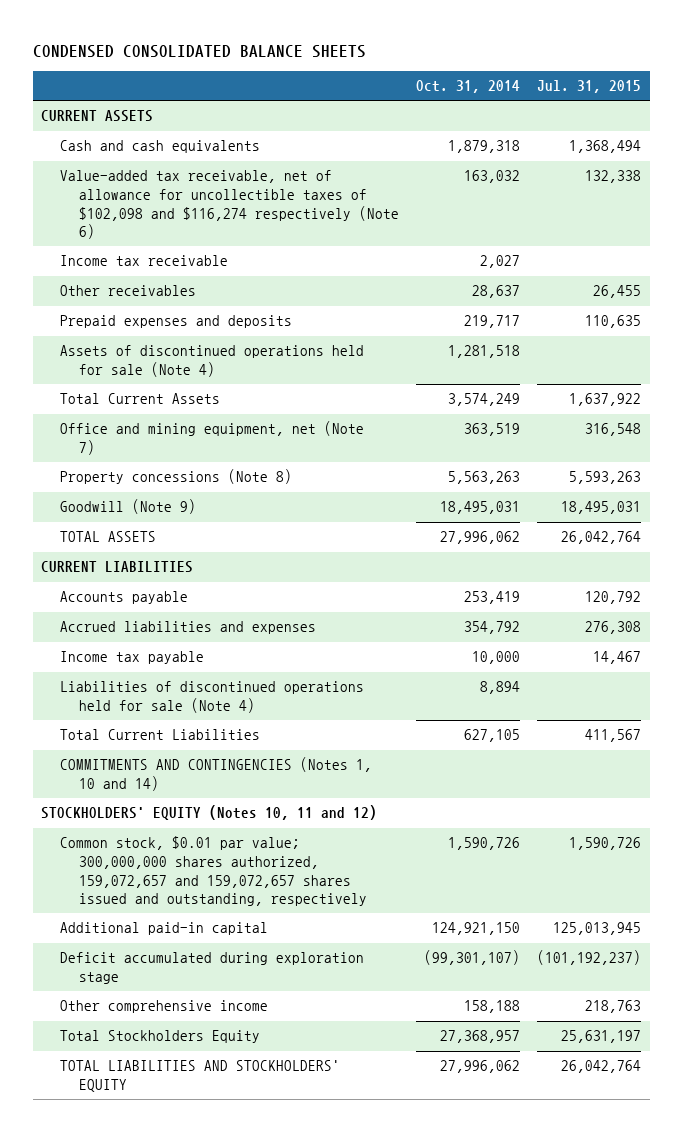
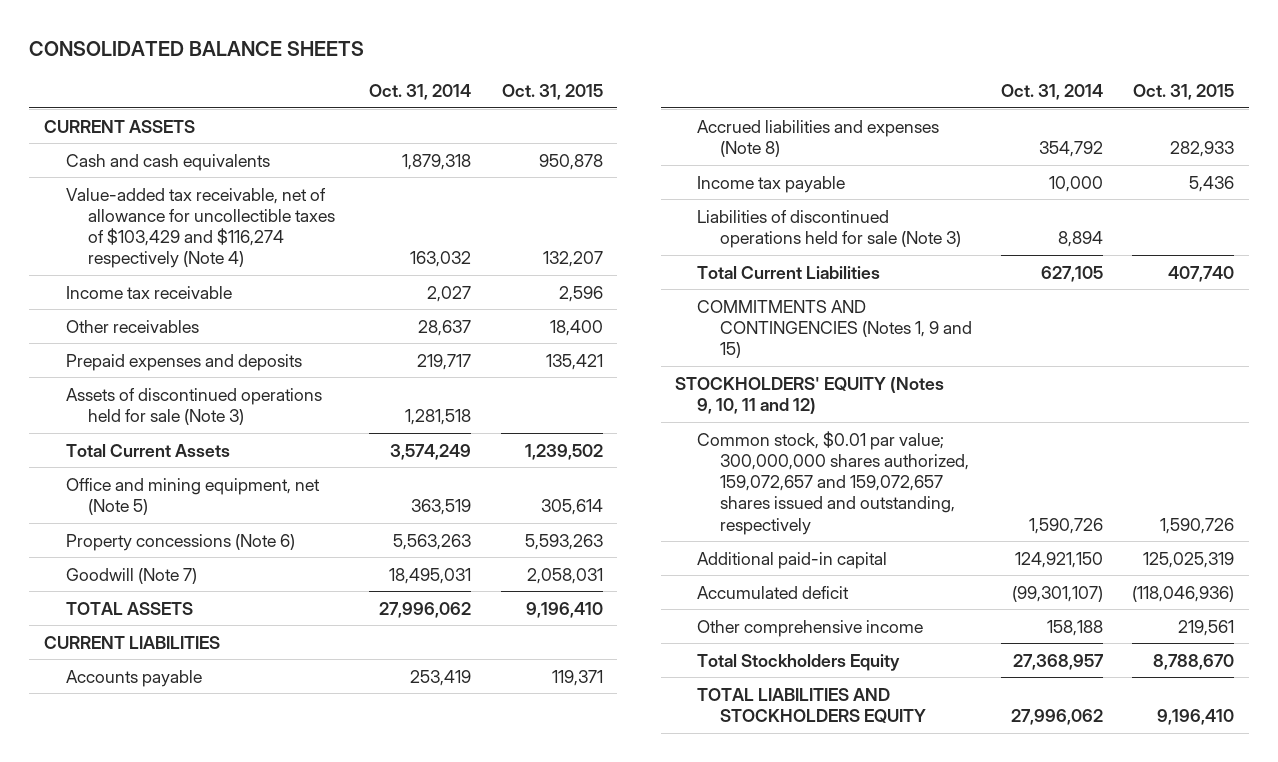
- CONDENSED CONSOLIDATED BALANCE SHEETS
+ CONSOLIDATED BALANCE SHEETS
- | Oct. 31, 2014 | Jul. 31, 2015
+ | Oct. 31, 2014 | Oct. 31, 2015
- Value-added tax receivable, net of allowance for uncollectible taxes of $102,098 and $116,274 respectively (Note 6) | 163,032 | 132,338
+ Value-added tax receivable, net of allowance for uncollectible taxes of $103,429 and $116,274 respectively (Note 4) | 163,032 | 132,207
- Assets of discontinued operations held for sale (Note 4) | 1,281,518 |
+ Assets of discontinued operations held for sale (Note 3) | 1,281,518 |
- Office and mining equipment, net (Note 7) | 363,519 | 316,548
- Property concessions (Note 8) | 5,563,263 | 5,593,263
- Goodwill (Note 9) | 18,495,031 | 18,495,031
+ Office and mining equipment, net (Note 5) | 363,519 | 305,614
+ Property concessions (Note 6) | 5,563,263 | 5,593,263
+ Goodwill (Note 7) | 18,495,031 | 2,058,031
- Accrued liabilities and expenses | 354,792 | 276,308
+ Accrued liabilities and expenses (Note 8) | 354,792 | 282,933
- Liabilities of discontinued operations held for sale (Note 4) | 8,894 |
+ Liabilities of discontinued operations held for sale (Note 3) | 8,894 |
- COMMITMENTS AND CONTINGENCIES (Notes 1, 10 and 14)
- STOCKHOLDERS' EQUITY (Notes 10, 11 and 12)
+ COMMITMENTS AND CONTINGENCIES (Notes 1, 9 and 15)
+ STOCKHOLDERS' EQUITY (Notes 9, 10, 11 and 12)
- Deficit accumulated during exploration stage | (99,301,107) | (101,192,237)
+ Accumulated deficit | (99,301,107) | (118,046,936)
- TOTAL LIABILITIES AND STOCKHOLDERS' EQUITY | 27,996,062 | 26,042,764
+ TOTAL LIABILITIES AND STOCKHOLDERS EQUITY | 27,996,062 | 9,196,410

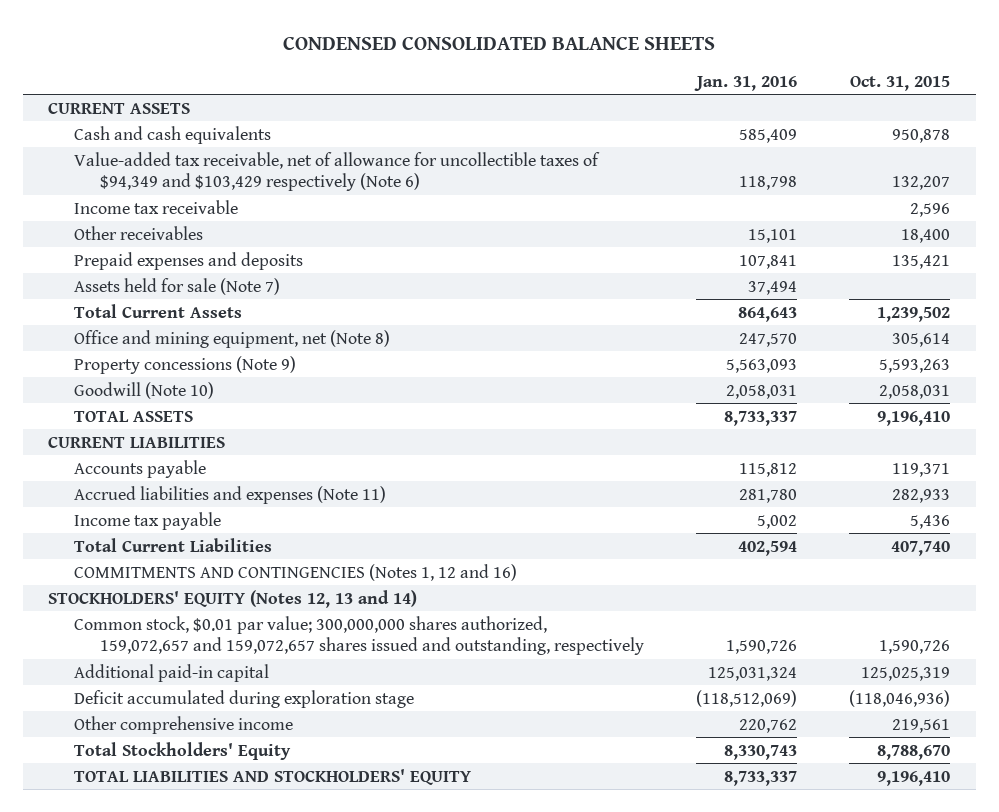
- CONSOLIDATED BALANCE SHEETS
+ CONDENSED CONSOLIDATED BALANCE SHEETS
- | Oct. 31, 2014 | Oct. 31, 2015
+ | Jan. 31, 2016 | Oct. 31, 2015
- Value-added tax receivable, net of allowance for uncollectible taxes of $103,429 and $116,274 respectively (Note 4) | 163,032 | 132,207
+ Value-added tax receivable, net of allowance for uncollectible taxes of $94,349 and $103,429 respectively (Note 6) | 118,798 | 132,207
- Assets of discontinued operations held for sale (Note 3) | 1,281,518 |
+ Assets held for sale (Note 7) | 37,494 |
- Office and mining equipment, net (Note 5) | 363,519 | 305,614
- Property concessions (Note 6) | 5,563,263 | 5,593,263
- Goodwill (Note 7) | 18,495,031 | 2,058,031
+ Office and mining equipment, net (Note 8) | 247,570 | 305,614
+ Property concessions (Note 9) | 5,563,093 | 5,593,263
+ Goodwill (Note 10) | 2,058,031 | 2,058,031
- Accrued liabilities and expenses (Note 8) | 354,792 | 282,933
+ Accrued liabilities and expenses (Note 11) | 281,780 | 282,933
- Liabilities of discontinued operations held for sale (Note 3) | 8,894 |
- COMMITMENTS AND CONTINGENCIES (Notes 1, 9 and 15)
- STOCKHOLDERS' EQUITY (Notes 9, 10, 11 and 12)
+ COMMITMENTS AND CONTINGENCIES (Notes 1, 12 and 16)
+ STOCKHOLDERS' EQUITY (Notes 12, 13 and 14)
- Accumulated deficit | (99,301,107) | (118,046,936)
+ Deficit accumulated during exploration stage | (118,512,069) | (118,046,936)
- Total Stockholders Equity | 27,368,957 | 8,788,670
- TOTAL LIABILITIES AND STOCKHOLDERS EQUITY | 27,996,062 | 9,196,410
+ Total Stockholders' Equity | 8,330,743 | 8,788,670
+ TOTAL LIABILITIES AND STOCKHOLDERS' EQUITY | 8,733,337 | 9,196,410

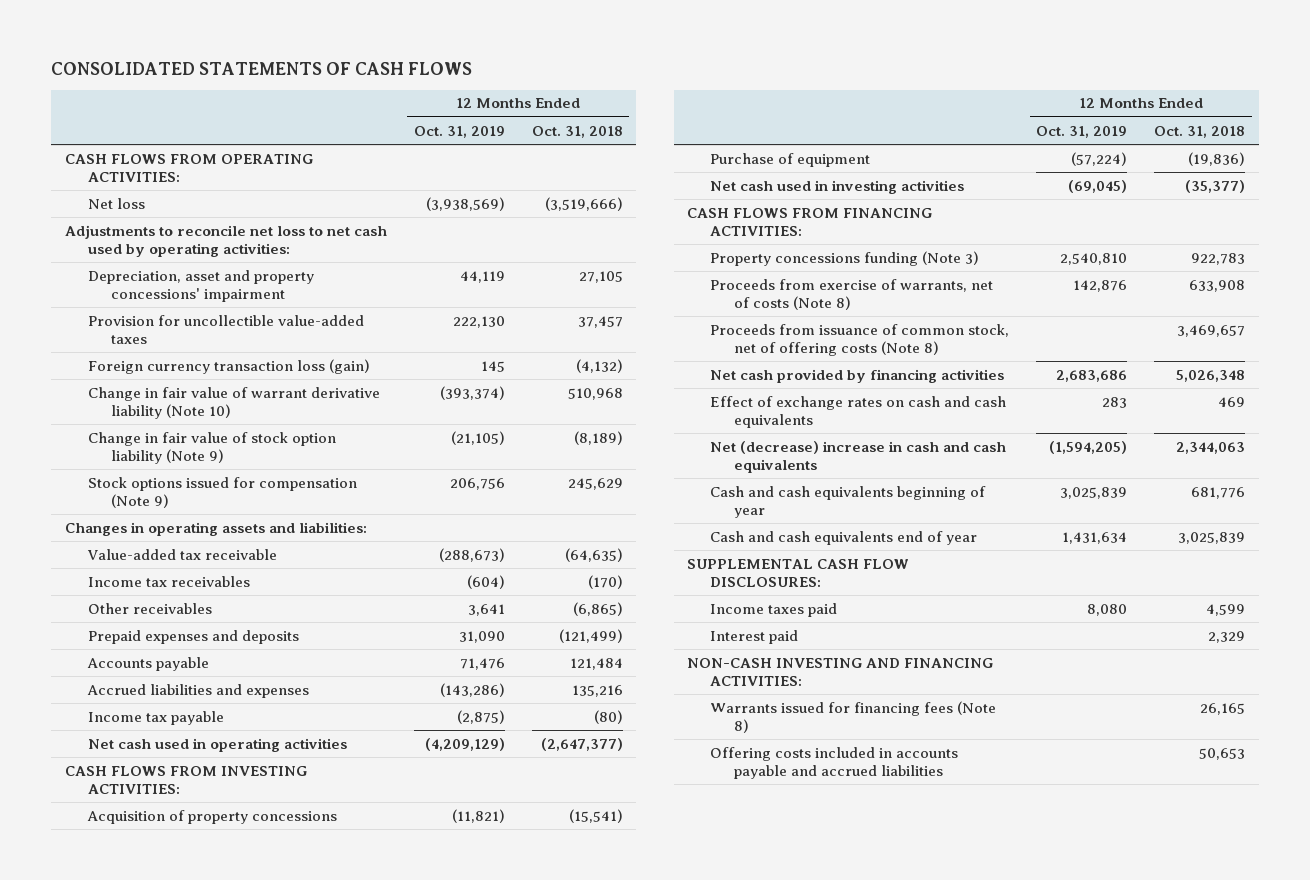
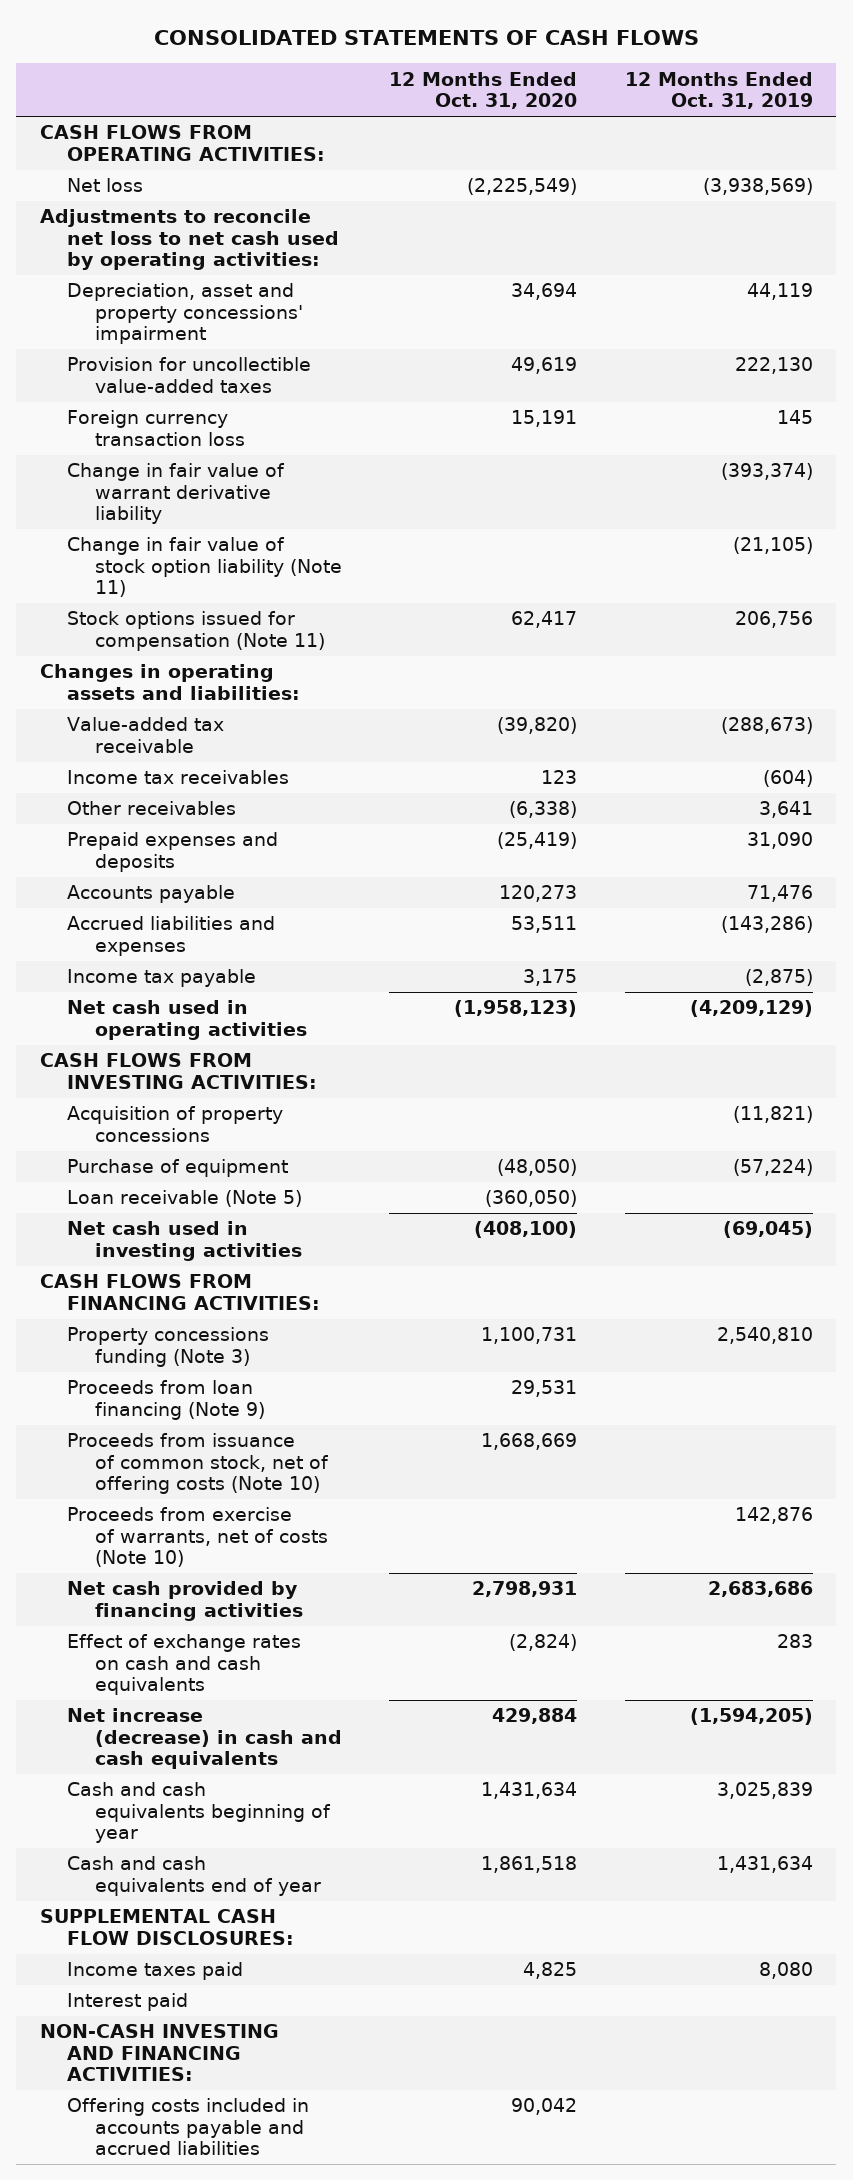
- | 12 Months Ended Oct. 31, 2019 | 12 Months Ended Oct. 31, 2018
+ | 12 Months Ended Oct. 31, 2020 | 12 Months Ended Oct. 31, 2019
- Foreign currency transaction loss (gain) | 145 | (4,132)
- Change in fair value of warrant derivative liability (Note 10) | (393,374) | 510,968
- Change in fair value of stock option liability (Note 9) | (21,105) | (8,189)
- Stock options issued for compensation (Note 9) | 206,756 | 245,629
+ Foreign currency transaction loss | 15,191 | 145
+ Change in fair value of warrant derivative liability | | (393,374)
+ Change in fair value of stock option liability (Note 11) | | (21,105)
+ Stock options issued for compensation (Note 11) | 62,417 | 206,756
+ Loan receivable (Note 5) | (360,050) |
- Proceeds from exercise of warrants, net of costs (Note 8) | 142,876 | 633,908
- Proceeds from issuance of common stock, net of offering costs (Note 8) | | 3,469,657
+ Proceeds from loan financing (Note 9) | 29,531 |
+ Proceeds from issuance of common stock, net of offering costs (Note 10) | 1,668,669 |
+ Proceeds from exercise of warrants, net of costs (Note 10) | | 142,876
- Net (decrease) increase in cash and cash equivalents | (1,594,205) | 2,344,063
+ Net increase (decrease) in cash and cash equivalents | 429,884 | (1,594,205)
- Warrants issued for financing fees (Note 8) | | 26,165

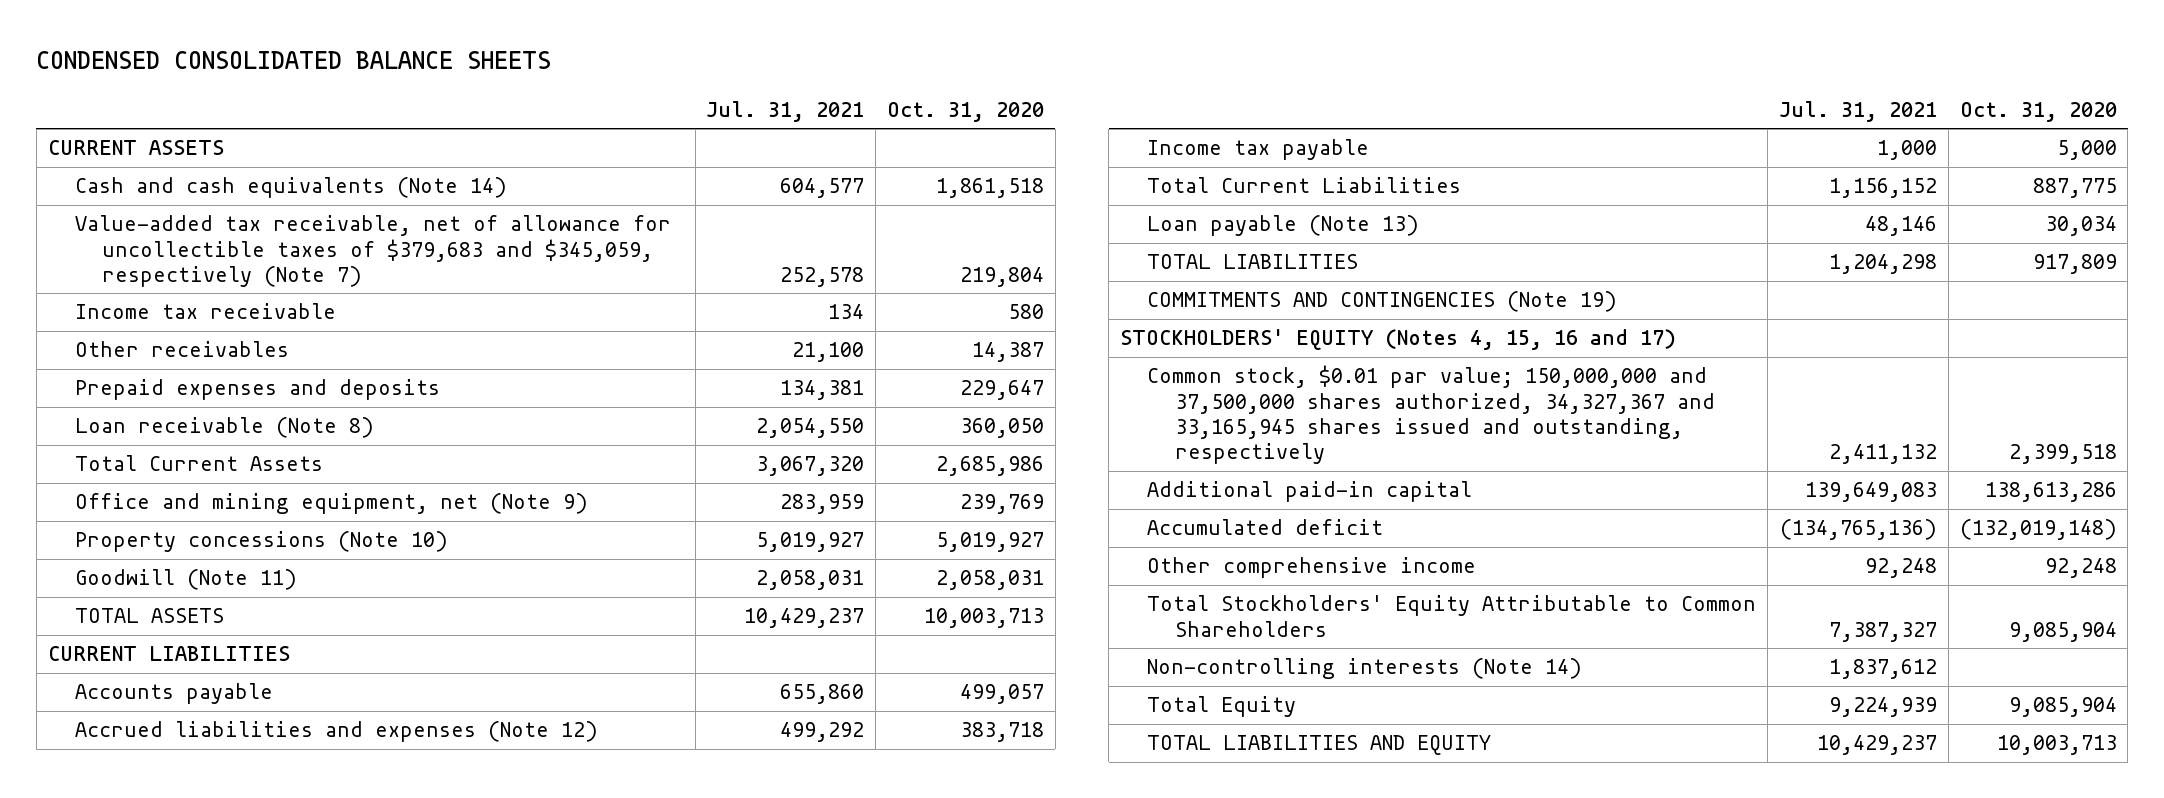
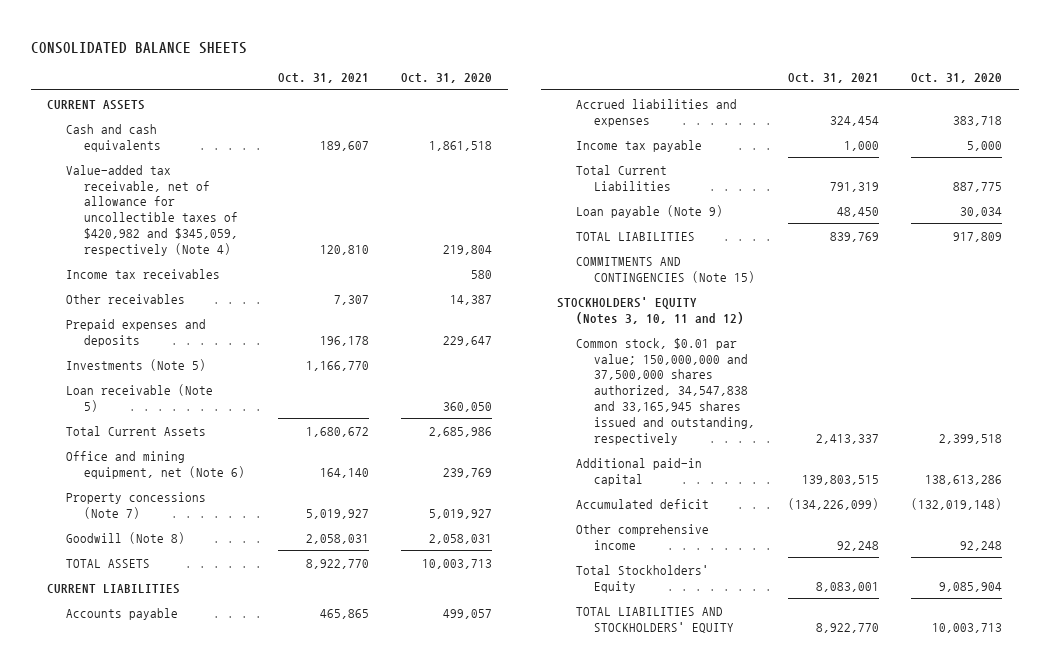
- CONDENSED CONSOLIDATED BALANCE SHEETS
+ CONSOLIDATED BALANCE SHEETS
- | Jul. 31, 2021 | Oct. 31, 2020
+ | Oct. 31, 2021 | Oct. 31, 2020
- Cash and cash equivalents (Note 14) | 604,577 | 1,861,518
- Value-added tax receivable, net of allowance for uncollectible taxes of $379,683 and $345,059, respectively (Note 7) | 252,578 | 219,804
- Income tax receivable | 134 | 580
+ Cash and cash equivalents | 189,607 | 1,861,518
+ Value-added tax receivable, net of allowance for uncollectible taxes of $420,982 and $345,059, respectively (Note 4) | 120,810 | 219,804
+ Income tax receivables | | 580
- Loan receivable (Note 8) | 2,054,550 | 360,050
+ Investments (Note 5) | 1,166,770 |
+ Loan receivable (Note 5) | | 360,050
- Office and mining equipment, net (Note 9) | 283,959 | 239,769
- Property concessions (Note 10) | 5,019,927 | 5,019,927
- Goodwill (Note 11) | 2,058,031 | 2,058,031
+ Office and mining equipment, net (Note 6) | 164,140 | 239,769
+ Property concessions (Note 7) | 5,019,927 | 5,019,927
+ Goodwill (Note 8) | 2,058,031 | 2,058,031
- Accrued liabilities and expenses (Note 12) | 499,292 | 383,718
+ Accrued liabilities and expenses | 324,454 | 383,718
- Loan payable (Note 13) | 48,146 | 30,034
+ Loan payable (Note 9) | 48,450 | 30,034
- COMMITMENTS AND CONTINGENCIES (Note 19)
- STOCKHOLDERS' EQUITY (Notes 4, 15, 16 and 17)
- Common stock, $0.01 par value; 150,000,000 and 37,500,000 shares authorized, 34,327,367 and 33,165,945 shares issued and outstanding, respectively | 2,411,132 | 2,399,518
+ COMMITMENTS AND CONTINGENCIES (Note 15)
+ STOCKHOLDERS' EQUITY (Notes 3, 10, 11 and 12)
+ Common stock, $0.01 par value; 150,000,000 and 37,500,000 shares authorized, 34,547,838 and 33,165,945 shares issued and outstanding, respectively | 2,413,337 | 2,399,518
- Total Stockholders' Equity Attributable to Common Shareholders | 7,387,327 | 9,085,904
- Non-controlling interests (Note 14) | 1,837,612 |
- Total Equity | 9,224,939 | 9,085,904
- TOTAL LIABILITIES AND EQUITY | 10,429,237 | 10,003,713
+ Total Stockholders' Equity | 8,083,001 | 9,085,904
+ TOTAL LIABILITIES AND STOCKHOLDERS' EQUITY | 8,922,770 | 10,003,713

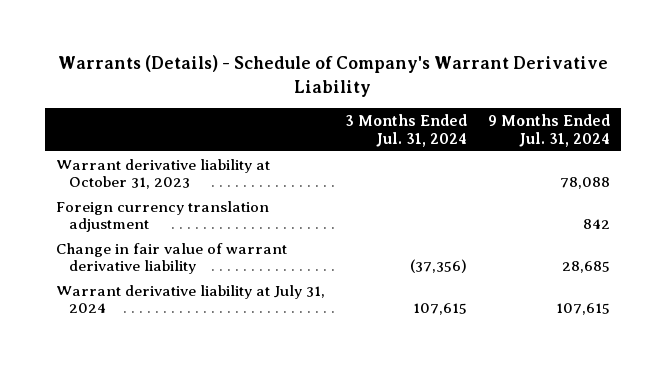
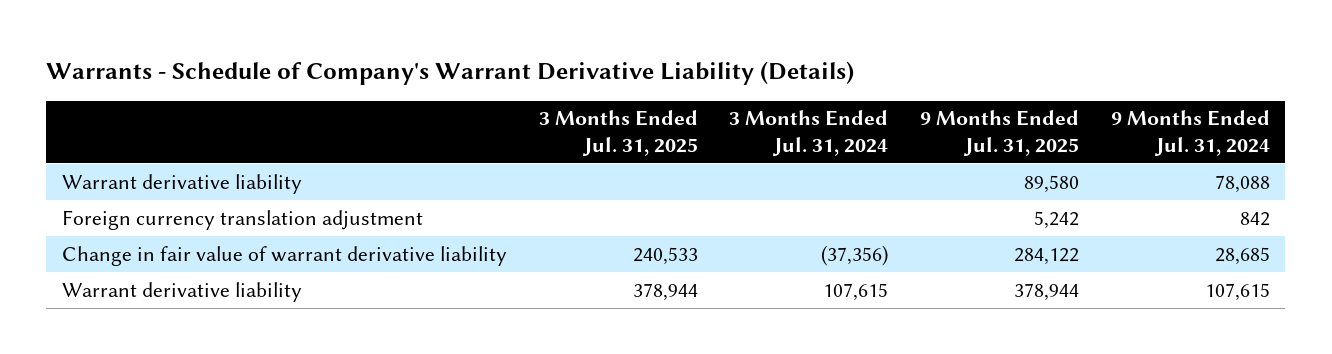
- Warrants (Details) - Schedule of Company's Warrant Derivative Liability
+ Warrants - Schedule of Company's Warrant Derivative Liability (Details)
- | 3 Months Ended Jul. 31, 2024 | 9 Months Ended Jul. 31, 2024
+ | 3 Months Ended Jul. 31, 2025 | 3 Months Ended Jul. 31, 2024 | 9 Months Ended Jul. 31, 2025 | 9 Months Ended Jul. 31, 2024
- Warrant derivative liability at October 31, 2023 | | 78,088
+ Warrant derivative liability | | | 89,580 | 78,088
- Warrant derivative liability at July 31, 2024 | 107,615 | 107,615
+ Warrant derivative liability | 378,944 | 107,615 | 378,944 | 107,615

